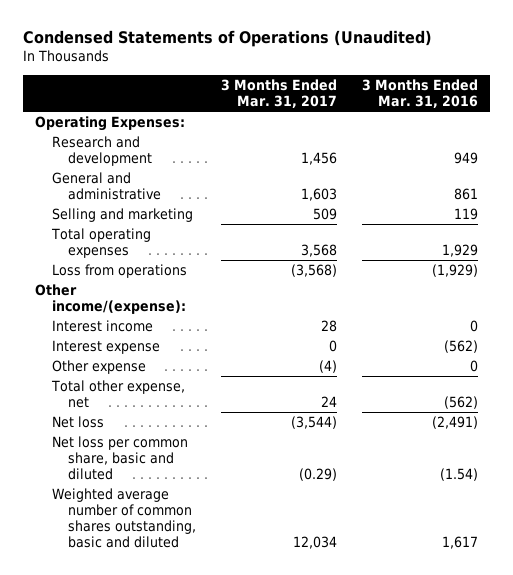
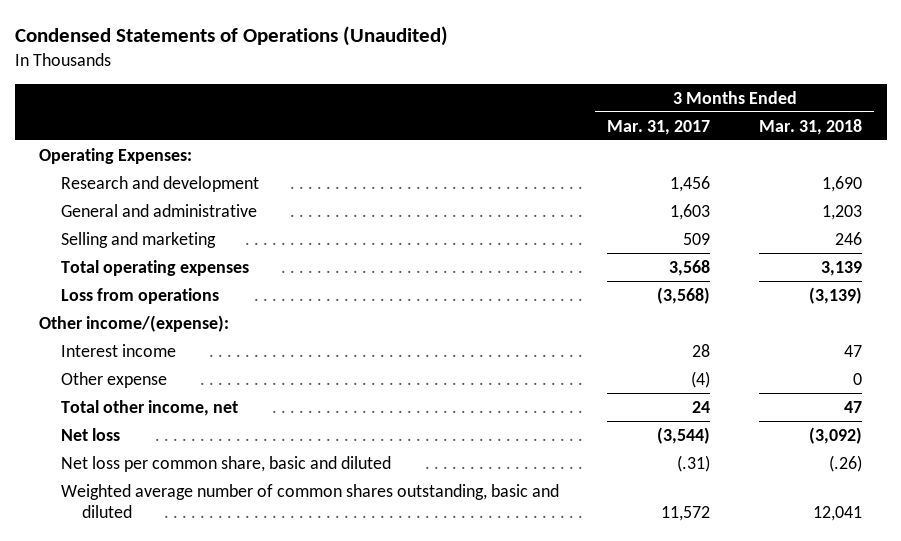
- | 3 Months Ended Mar. 31, 2017 | 3 Months Ended Mar. 31, 2016
+ | 3 Months Ended Mar. 31, 2017 | 3 Months Ended Mar. 31, 2018
- Interest expense | 0 | (562)
- Total other expense, net | 24 | (562)
+ Total other income, net | 24 | 47
- Net loss per common share, basic and diluted | (0.29) | (1.54)
- Weighted average number of common shares outstanding, basic and diluted | 12,034 | 1,617
+ Net loss per common share, basic and diluted | (.31) | (.26)
+ Weighted average number of common shares outstanding, basic and diluted | 11,572 | 12,041

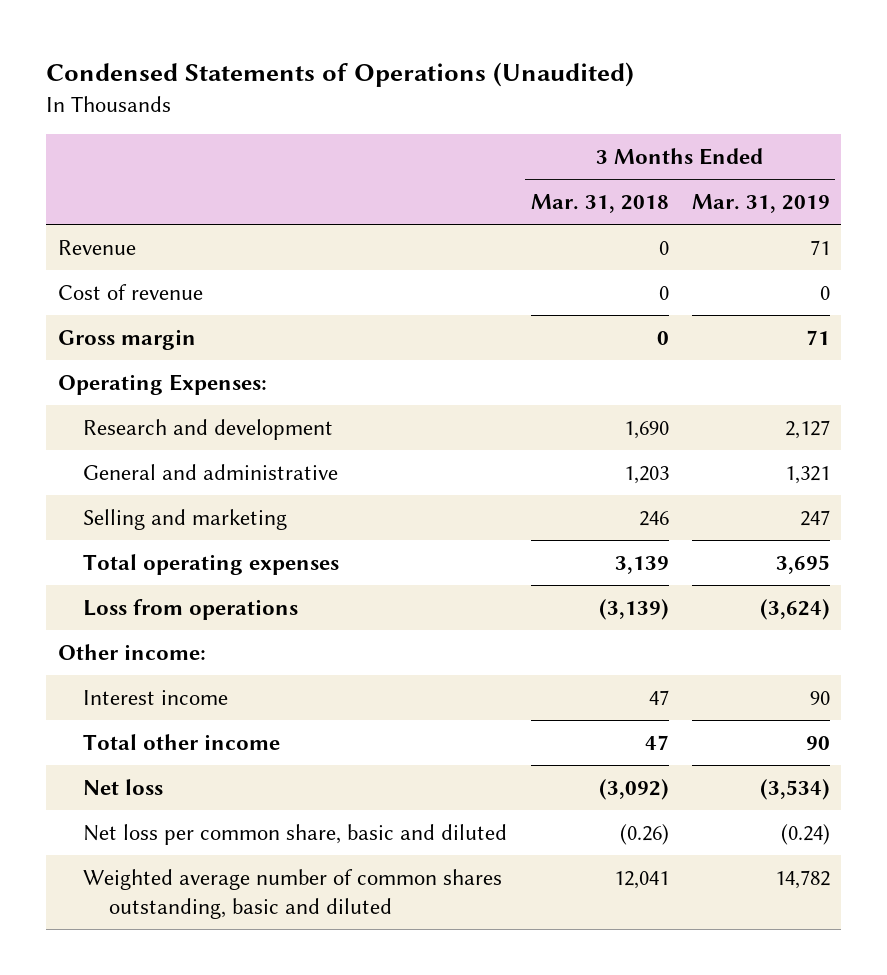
- | 3 Months Ended Mar. 31, 2017 | 3 Months Ended Mar. 31, 2018
+ | 3 Months Ended Mar. 31, 2018 | 3 Months Ended Mar. 31, 2019
+ Revenue | 0 | 71
+ Cost of revenue | 0 | 0
+ Gross margin | 0 | 71
- Other income/(expense):
+ Other income:
- Other expense | (4) | 0
- Total other income, net | 24 | 47
+ Total other income | 47 | 90
- Net loss per common share, basic and diluted | (.31) | (.26)
+ Net loss per common share, basic and diluted | (0.26) | (0.24)

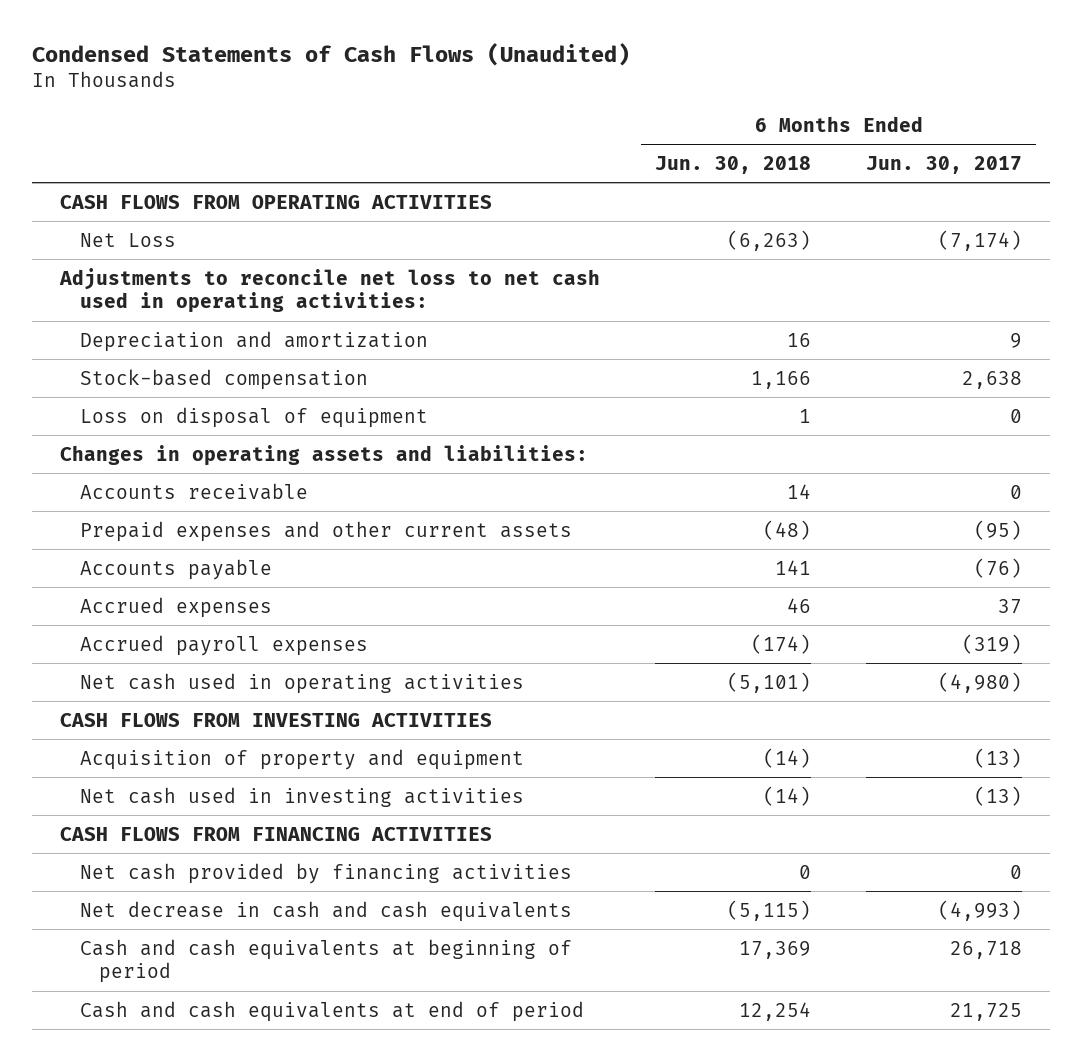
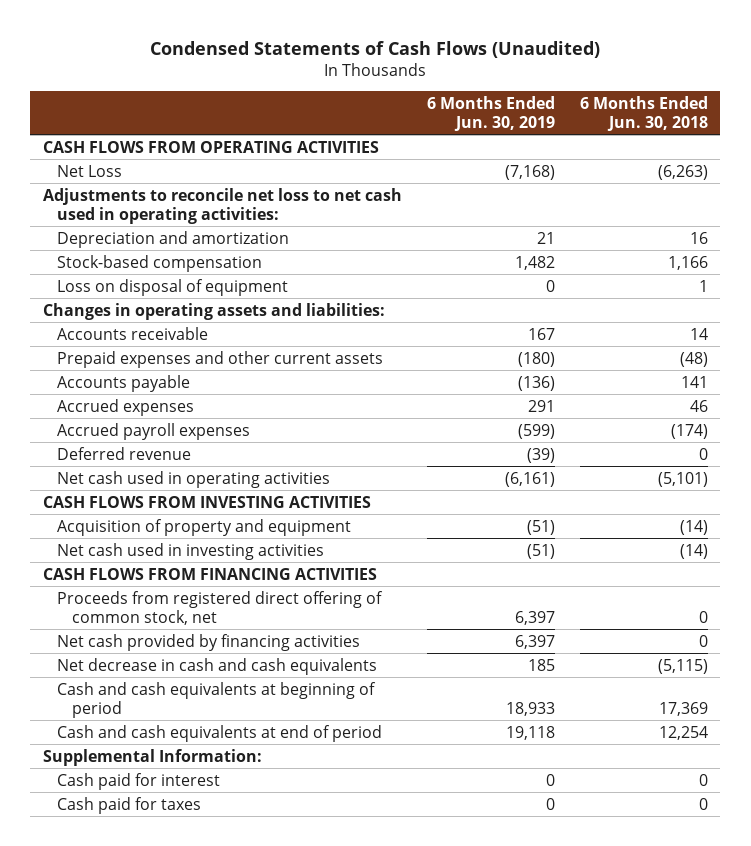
- | 6 Months Ended Jun. 30, 2018 | 6 Months Ended Jun. 30, 2017
+ | 6 Months Ended Jun. 30, 2019 | 6 Months Ended Jun. 30, 2018
+ Deferred revenue | (39) | 0
+ Proceeds from registered direct offering of common stock, net | 6,397 | 0
+ Supplemental Information:
+ Cash paid for interest | 0 | 0
+ Cash paid for taxes | 0 | 0

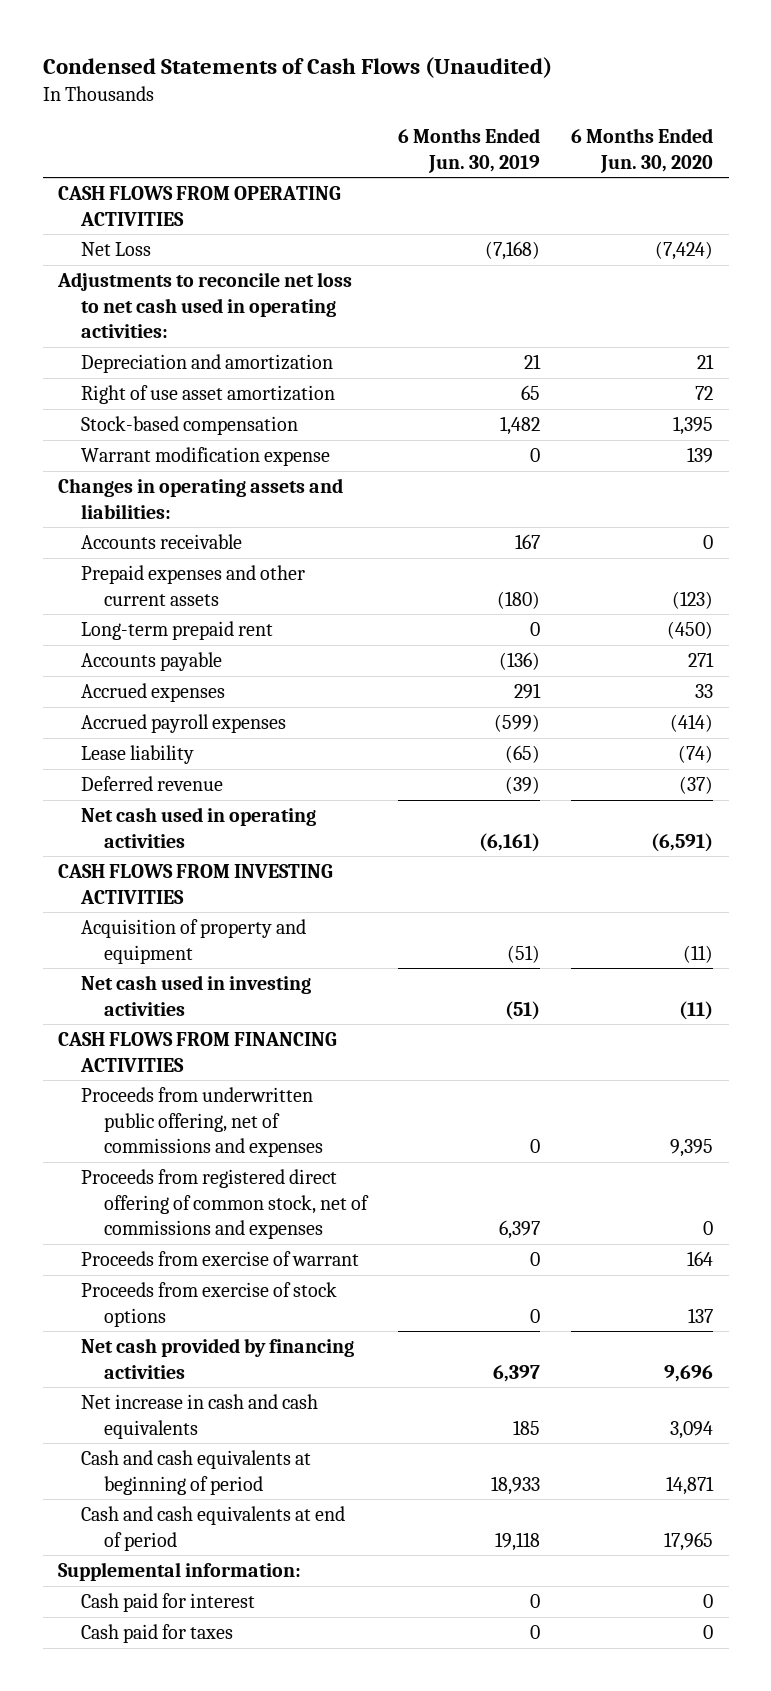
- | 6 Months Ended Jun. 30, 2019 | 6 Months Ended Jun. 30, 2018
+ | 6 Months Ended Jun. 30, 2019 | 6 Months Ended Jun. 30, 2020
+ Right of use asset amortization | 65 | 72
- Loss on disposal of equipment | 0 | 1
+ Warrant modification expense | 0 | 139
+ Long-term prepaid rent | 0 | (450)
+ Lease liability | (65) | (74)
- Proceeds from registered direct offering of common stock, net | 6,397 | 0
+ Proceeds from underwritten public offering, net of commissions and expenses | 0 | 9,395
+ Proceeds from registered direct offering of common stock, net of commissions and expenses | 6,397 | 0
+ Proceeds from exercise of warrant | 0 | 164
+ Proceeds from exercise of stock options | 0 | 137
- Net decrease in cash and cash equivalents | 185 | (5,115)
+ Net increase in cash and cash equivalents | 185 | 3,094
- Supplemental Information:
+ Supplemental information:

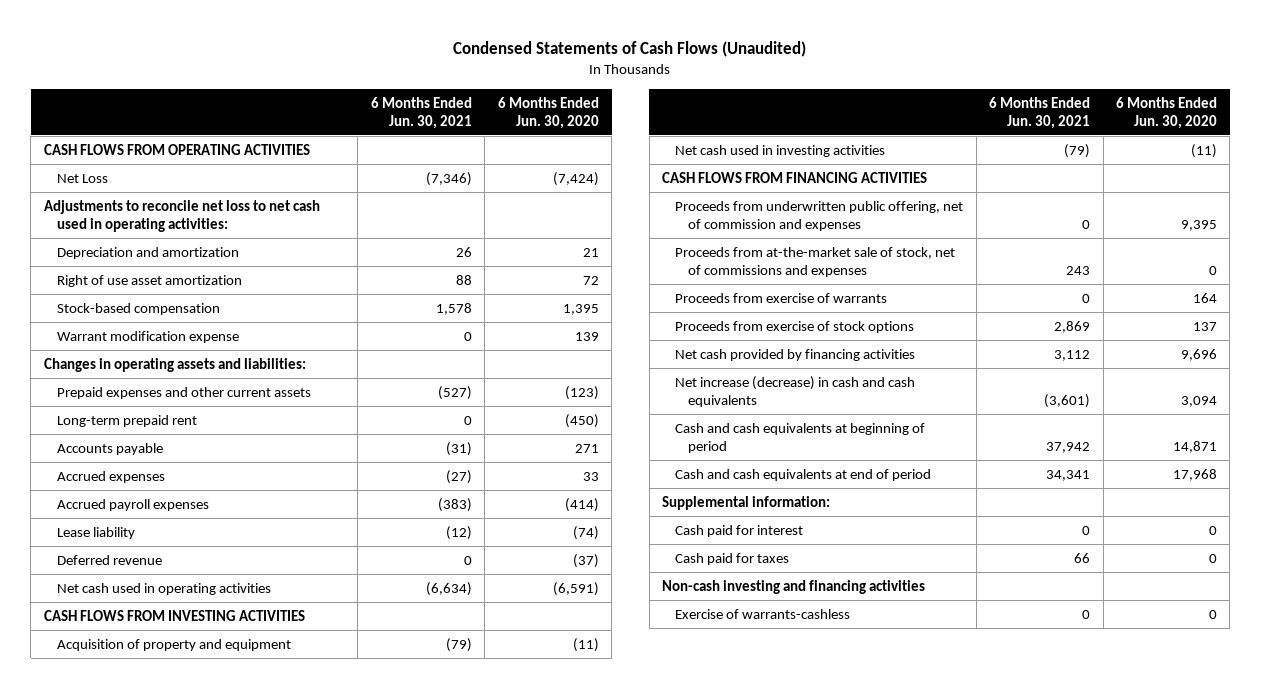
- | 6 Months Ended Jun. 30, 2019 | 6 Months Ended Jun. 30, 2020
+ | 6 Months Ended Jun. 30, 2021 | 6 Months Ended Jun. 30, 2020
- Accounts receivable | 167 | 0
- Proceeds from underwritten public offering, net of commissions and expenses | 0 | 9,395
- Proceeds from registered direct offering of common stock, net of commissions and expenses | 6,397 | 0
- Proceeds from exercise of warrant | 0 | 164
+ Proceeds from underwritten public offering, net of commission and expenses | 0 | 9,395
+ Proceeds from at-the-market sale of stock, net of commissions and expenses | 243 | 0
+ Proceeds from exercise of warrants | 0 | 164
- Net increase in cash and cash equivalents | 185 | 3,094
+ Net increase (decrease) in cash and cash equivalents | (3,601) | 3,094
- Cash and cash equivalents at end of period | 19,118 | 17,965
+ Cash and cash equivalents at end of period | 34,341 | 17,968
+ Non-cash investing and financing activities
+ Exercise of warrants-cashless | 0 | 0

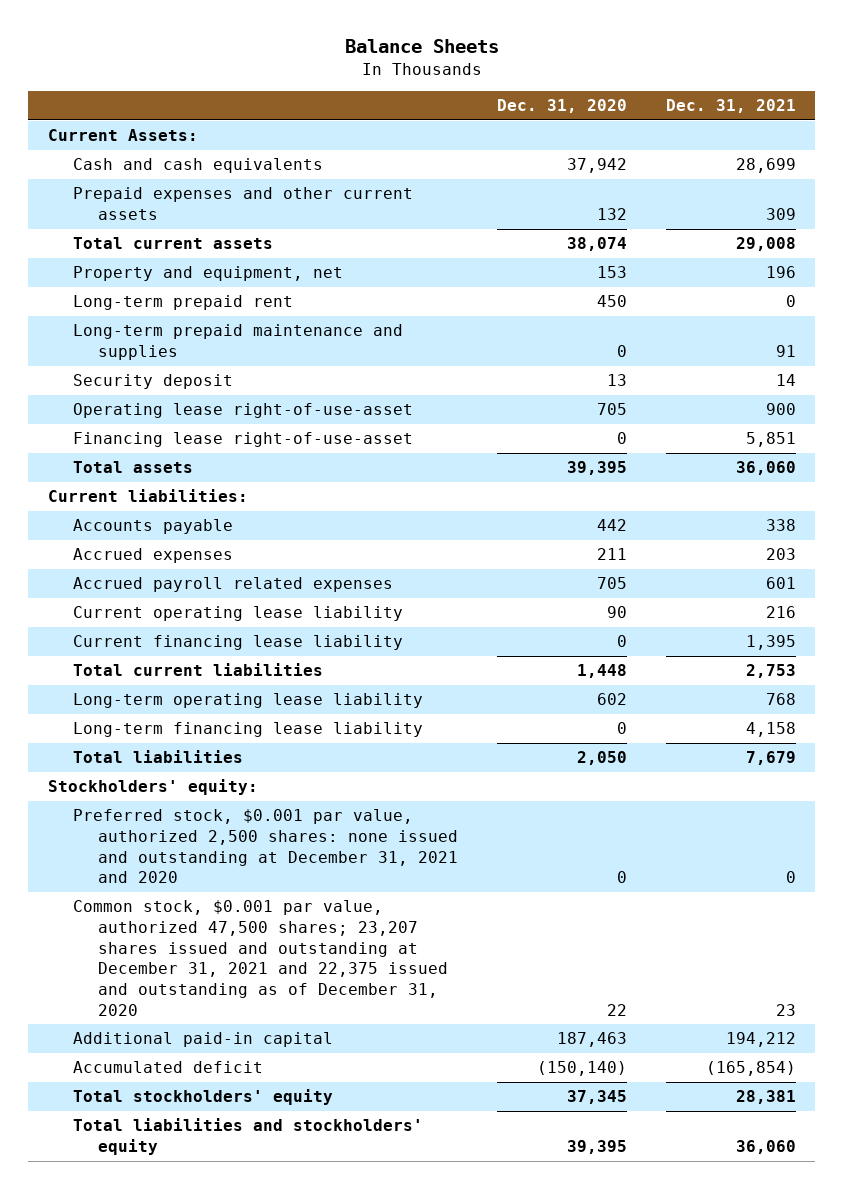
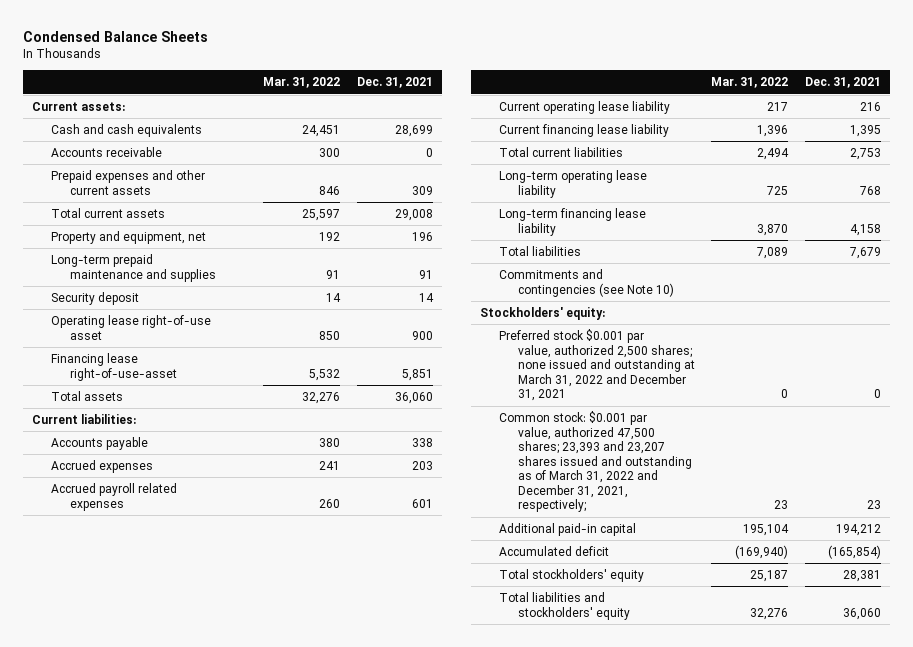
- Balance Sheets
+ Condensed Balance Sheets
- | Dec. 31, 2020 | Dec. 31, 2021
+ | Mar. 31, 2022 | Dec. 31, 2021
- Current Assets:
+ Current assets:
+ Accounts receivable | 300 | 0
- Long-term prepaid rent | 450 | 0
- Operating lease right-of-use-asset | 705 | 900
+ Operating lease right-of-use asset | 850 | 900
+ Commitments and contingencies (see Note 10)
- Preferred stock, $0.001 par value, authorized 2,500 shares: none issued and outstanding at December 31, 2021 and 2020 | 0 | 0
- Common stock, $0.001 par value, authorized 47,500 shares; 23,207 shares issued and outstanding at December 31, 2021 and 22,375 issued and outstanding as of December 31, 2020 | 22 | 23
+ Preferred stock $0.001 par value, authorized 2,500 shares; none issued and outstanding at March 31, 2022 and December 31, 2021 | 0 | 0
+ Common stock: $0.001 par value, authorized 47,500 shares; 23,393 and 23,207 shares issued and outstanding as of March 31, 2022 and December 31, 2021, respectively; | 23 | 23

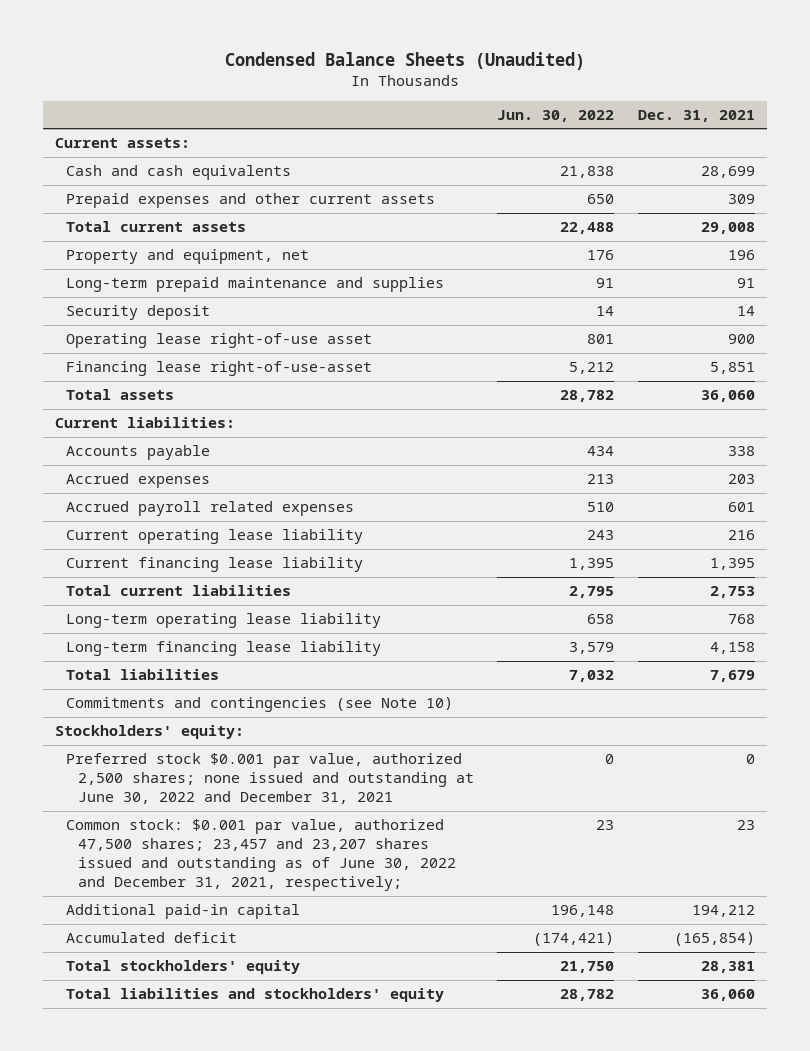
- Condensed Balance Sheets
+ Condensed Balance Sheets (Unaudited)
- | Mar. 31, 2022 | Dec. 31, 2021
+ | Jun. 30, 2022 | Dec. 31, 2021
- Accounts receivable | 300 | 0
- Preferred stock $0.001 par value, authorized 2,500 shares; none issued and outstanding at March 31, 2022 and December 31, 2021 | 0 | 0
- Common stock: $0.001 par value, authorized 47,500 shares; 23,393 and 23,207 shares issued and outstanding as of March 31, 2022 and December 31, 2021, respectively; | 23 | 23
+ Preferred stock $0.001 par value, authorized 2,500 shares; none issued and outstanding at June 30, 2022 and December 31, 2021 | 0 | 0
+ Common stock: $0.001 par value, authorized 47,500 shares; 23,457 and 23,207 shares issued and outstanding as of June 30, 2022 and December 31, 2021, respectively; | 23 | 23

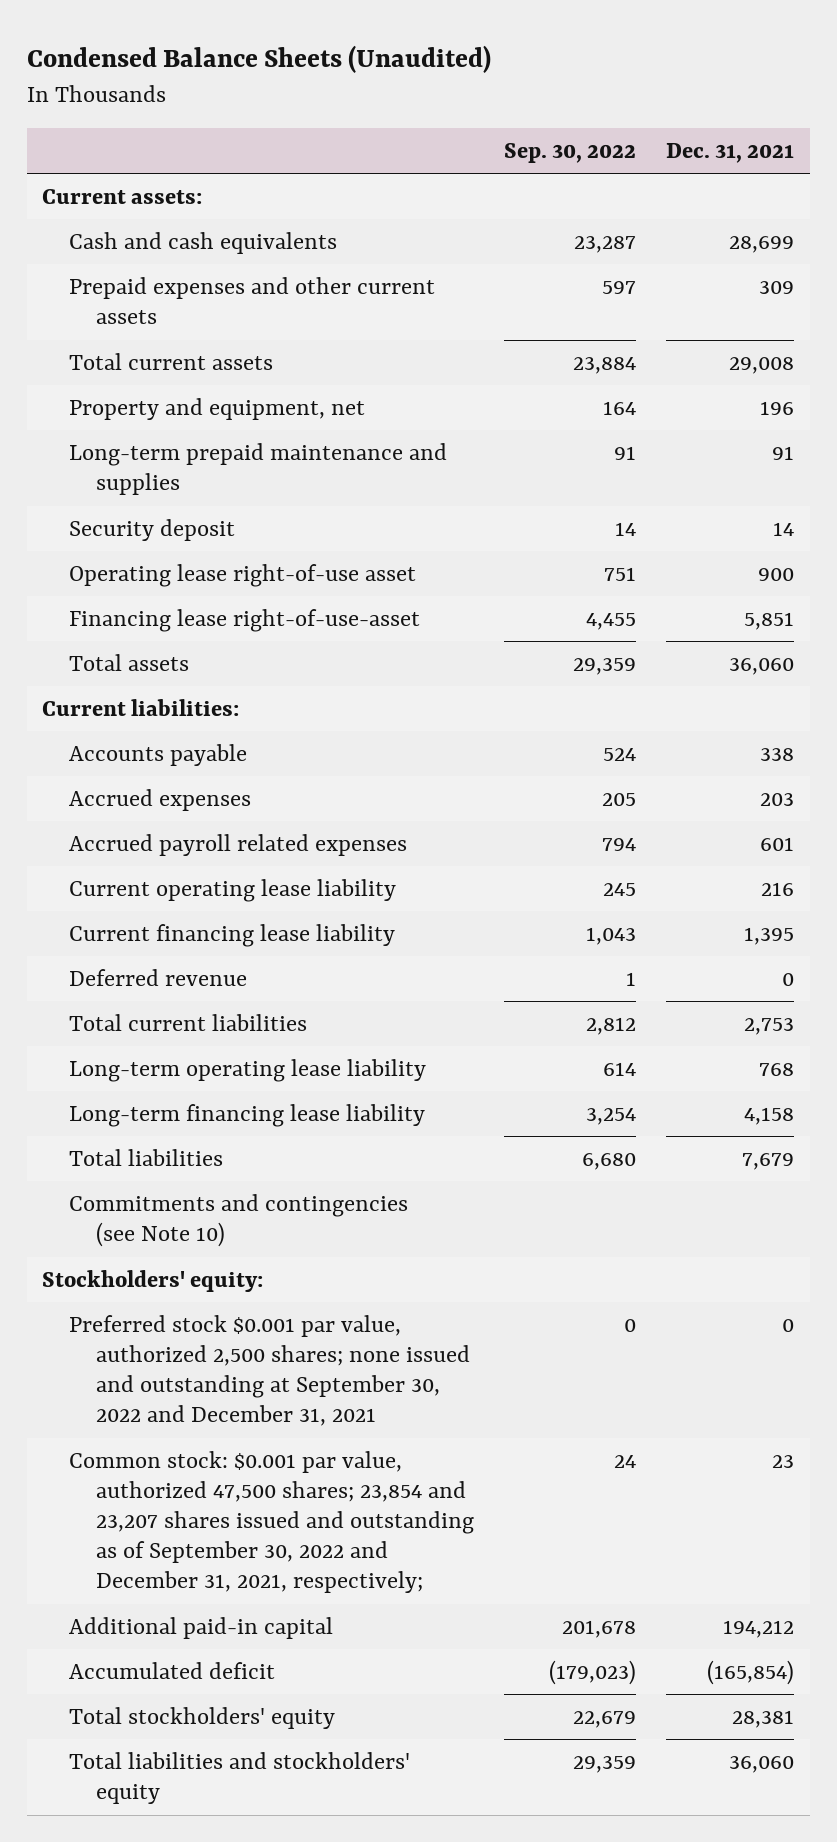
- | Jun. 30, 2022 | Dec. 31, 2021
+ | Sep. 30, 2022 | Dec. 31, 2021
+ Deferred revenue | 1 | 0
- Preferred stock $0.001 par value, authorized 2,500 shares; none issued and outstanding at June 30, 2022 and December 31, 2021 | 0 | 0
- Common stock: $0.001 par value, authorized 47,500 shares; 23,457 and 23,207 shares issued and outstanding as of June 30, 2022 and December 31, 2021, respectively; | 23 | 23
+ Preferred stock $0.001 par value, authorized 2,500 shares; none issued and outstanding at September 30, 2022 and December 31, 2021 | 0 | 0
+ Common stock: $0.001 par value, authorized 47,500 shares; 23,854 and 23,207 shares issued and outstanding as of September 30, 2022 and December 31, 2021, respectively; | 24 | 23

